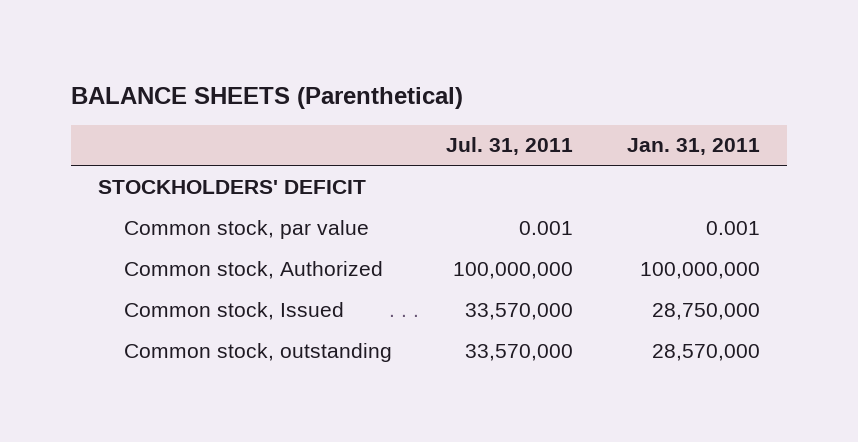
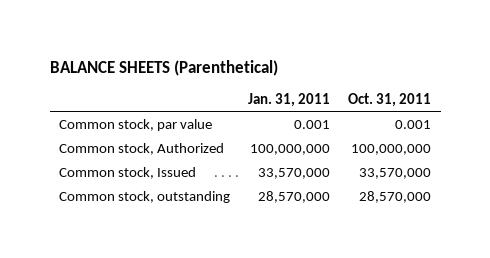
- | Jul. 31, 2011 | Jan. 31, 2011
+ | Jan. 31, 2011 | Oct. 31, 2011
- STOCKHOLDERS' DEFICIT
- Common stock, Issued | 33,570,000 | 28,750,000
+ Common stock, Issued | 33,570,000 | 33,570,000

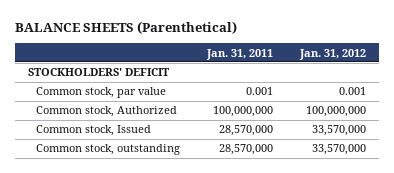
- | Jan. 31, 2011 | Oct. 31, 2011
+ | Jan. 31, 2011 | Jan. 31, 2012
+ STOCKHOLDERS' DEFICIT
- Common stock, Issued | 33,570,000 | 33,570,000
+ Common stock, Issued | 28,570,000 | 33,570,000

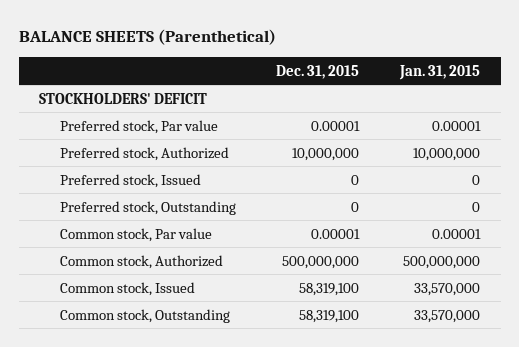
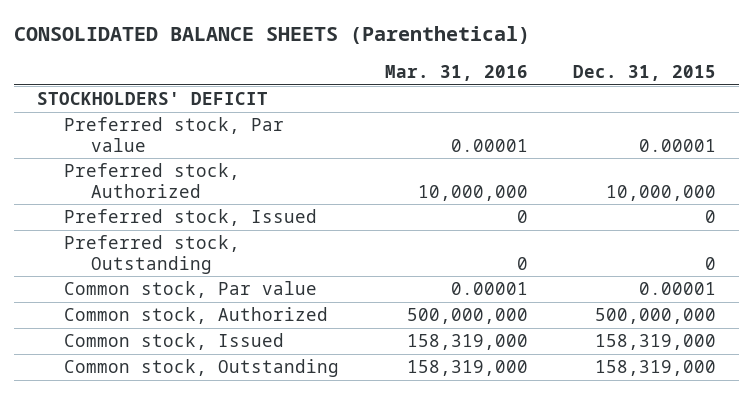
- BALANCE SHEETS (Parenthetical)
+ CONSOLIDATED BALANCE SHEETS (Parenthetical)
- | Dec. 31, 2015 | Jan. 31, 2015
+ | Mar. 31, 2016 | Dec. 31, 2015
- Common stock, Issued | 58,319,100 | 33,570,000
- Common stock, Outstanding | 58,319,100 | 33,570,000
+ Common stock, Issued | 158,319,000 | 158,319,000
+ Common stock, Outstanding | 158,319,000 | 158,319,000

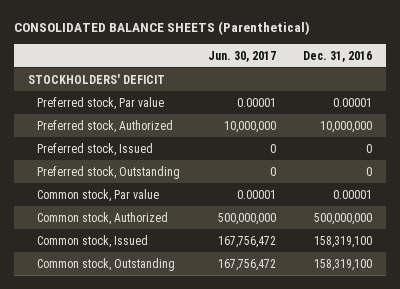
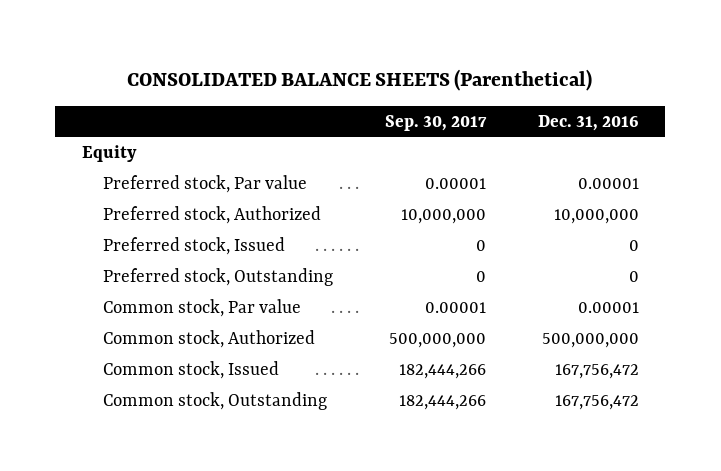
- | Jun. 30, 2017 | Dec. 31, 2016
+ | Sep. 30, 2017 | Dec. 31, 2016
- STOCKHOLDERS' DEFICIT
+ Equity
- Common stock, Issued | 167,756,472 | 158,319,100
- Common stock, Outstanding | 167,756,472 | 158,319,100
+ Common stock, Issued | 182,444,266 | 167,756,472
+ Common stock, Outstanding | 182,444,266 | 167,756,472

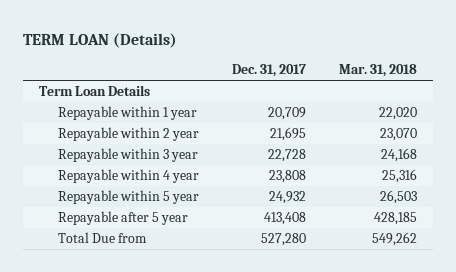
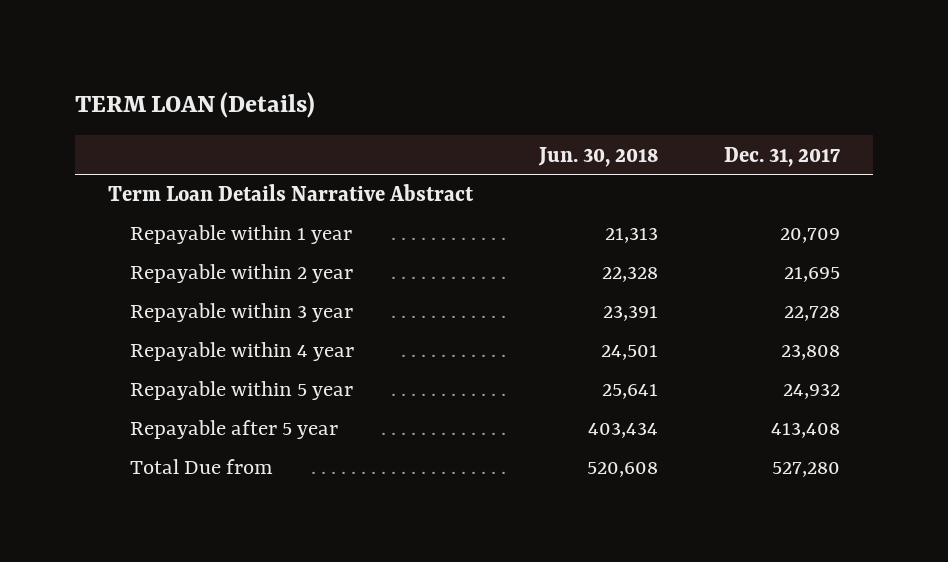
- | Dec. 31, 2017 | Mar. 31, 2018
+ | Jun. 30, 2018 | Dec. 31, 2017
- Term Loan Details
+ Term Loan Details Narrative Abstract

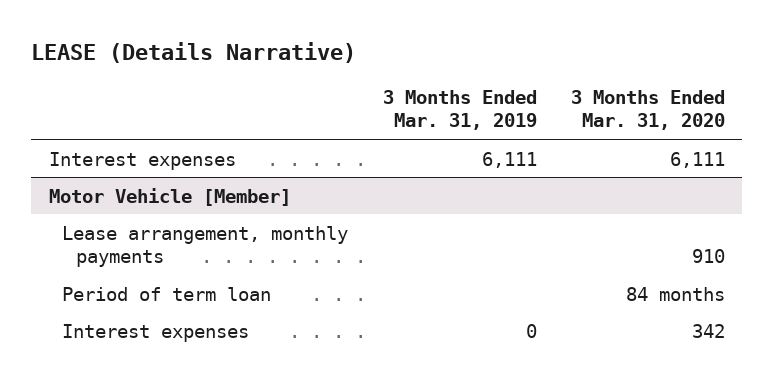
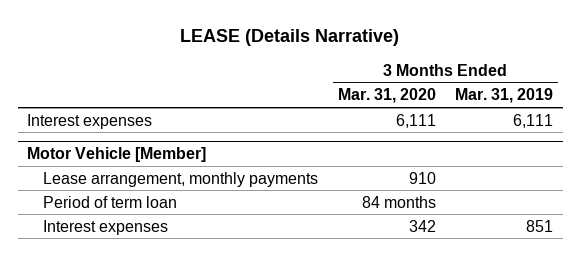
- | 3 Months Ended Mar. 31, 2019 | 3 Months Ended Mar. 31, 2020
+ | 3 Months Ended Mar. 31, 2020 | 3 Months Ended Mar. 31, 2019
@ Motor Vehicle [Member]
- Interest expenses | 0 | 342
+ Interest expenses | 342 | 851

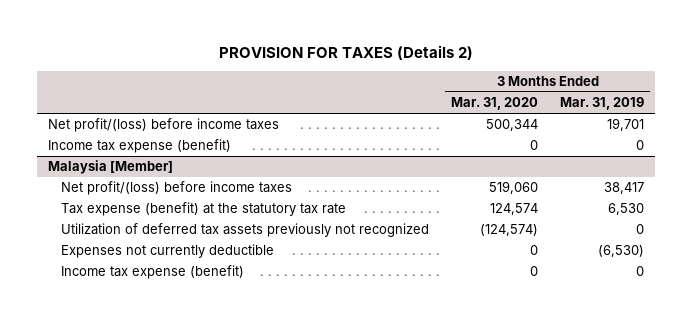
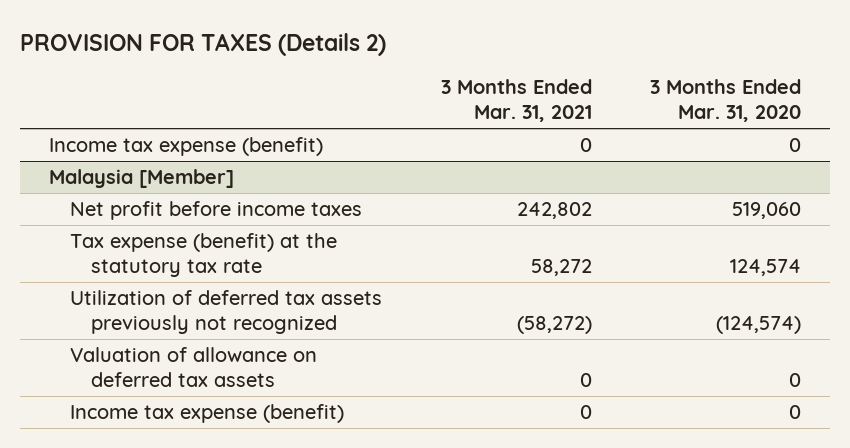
- | 3 Months Ended Mar. 31, 2020 | 3 Months Ended Mar. 31, 2019
+ | 3 Months Ended Mar. 31, 2021 | 3 Months Ended Mar. 31, 2020
- Net profit/(loss) before income taxes | 500,344 | 19,701
@ Malaysia [Member]
- Net profit/(loss) before income taxes | 519,060 | 38,417
+ Net profit before income taxes | 242,802 | 519,060
- Expenses not currently deductible | 0 | (6,530)
+ Valuation of allowance on deferred tax assets | 0 | 0

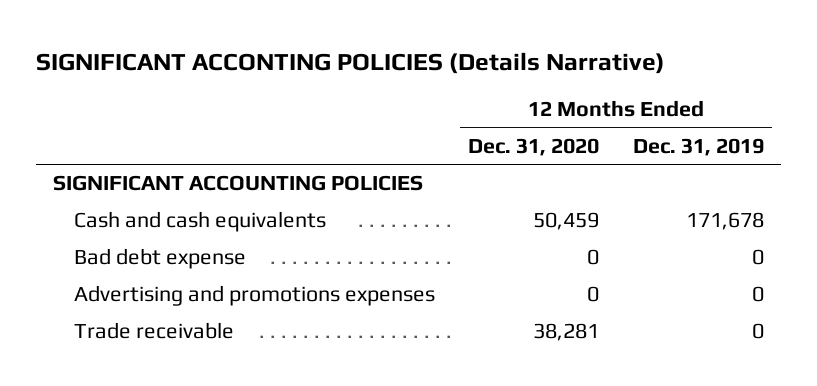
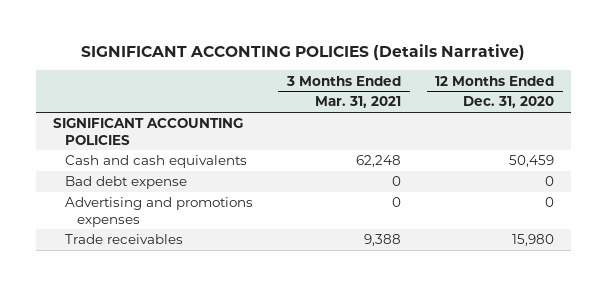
- | 12 Months Ended Dec. 31, 2020 | 12 Months Ended Dec. 31, 2019
+ | 3 Months Ended Mar. 31, 2021 | 12 Months Ended Dec. 31, 2020
- Trade receivable | 38,281 | 0
+ Trade receivables | 9,388 | 15,980

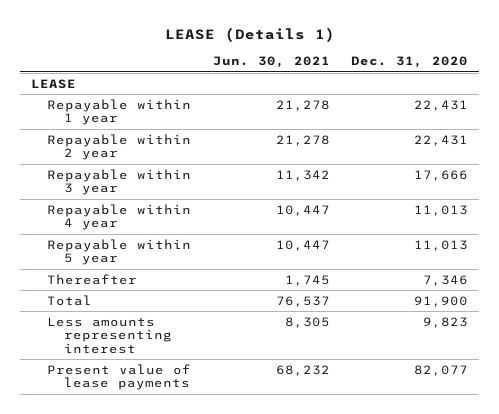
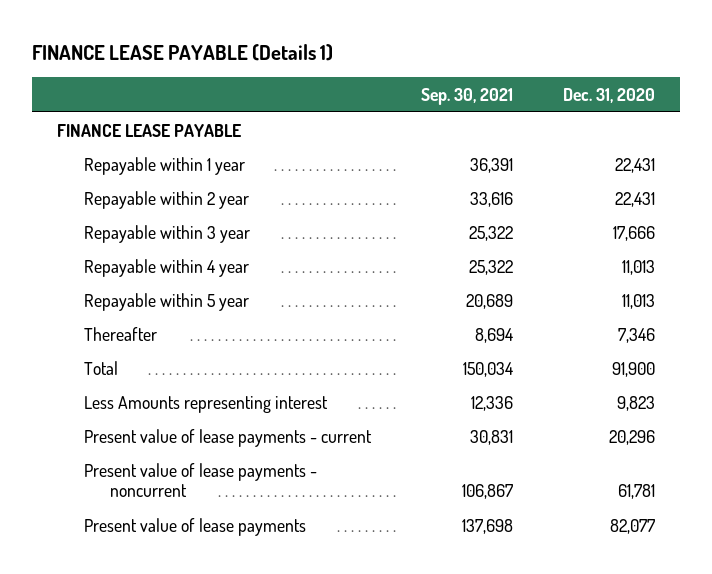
- LEASE (Details 1)
+ FINANCE LEASE PAYABLE (Details 1)
- | Jun. 30, 2021 | Dec. 31, 2020
+ | Sep. 30, 2021 | Dec. 31, 2020
- LEASE
+ FINANCE LEASE PAYABLE
- Less amounts representing interest | 8,305 | 9,823
+ Less Amounts representing interest | 12,336 | 9,823
+ Present value of lease payments - current | 30,831 | 20,296
+ Present value of lease payments - noncurrent | 106,867 | 61,781

